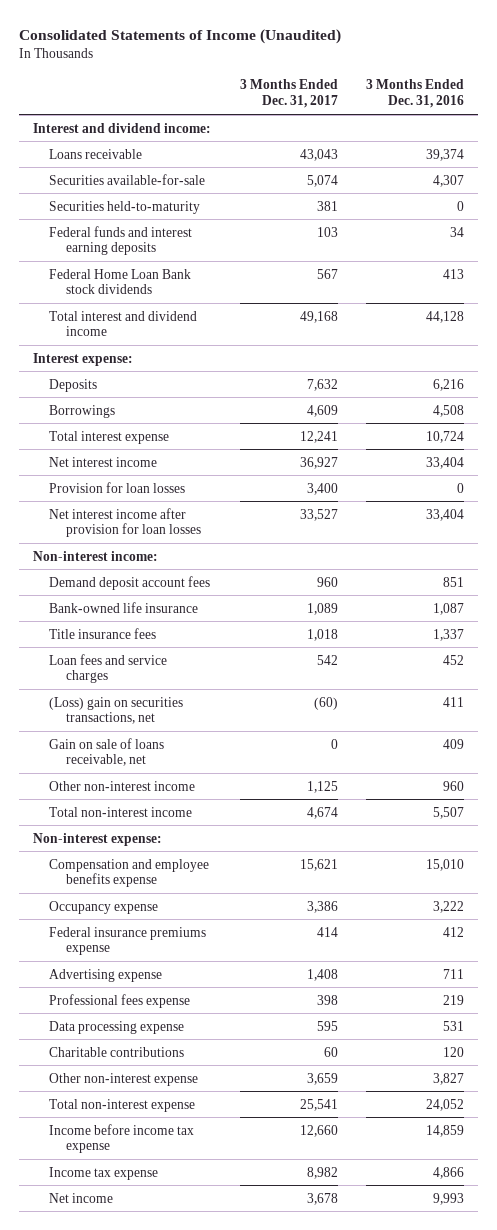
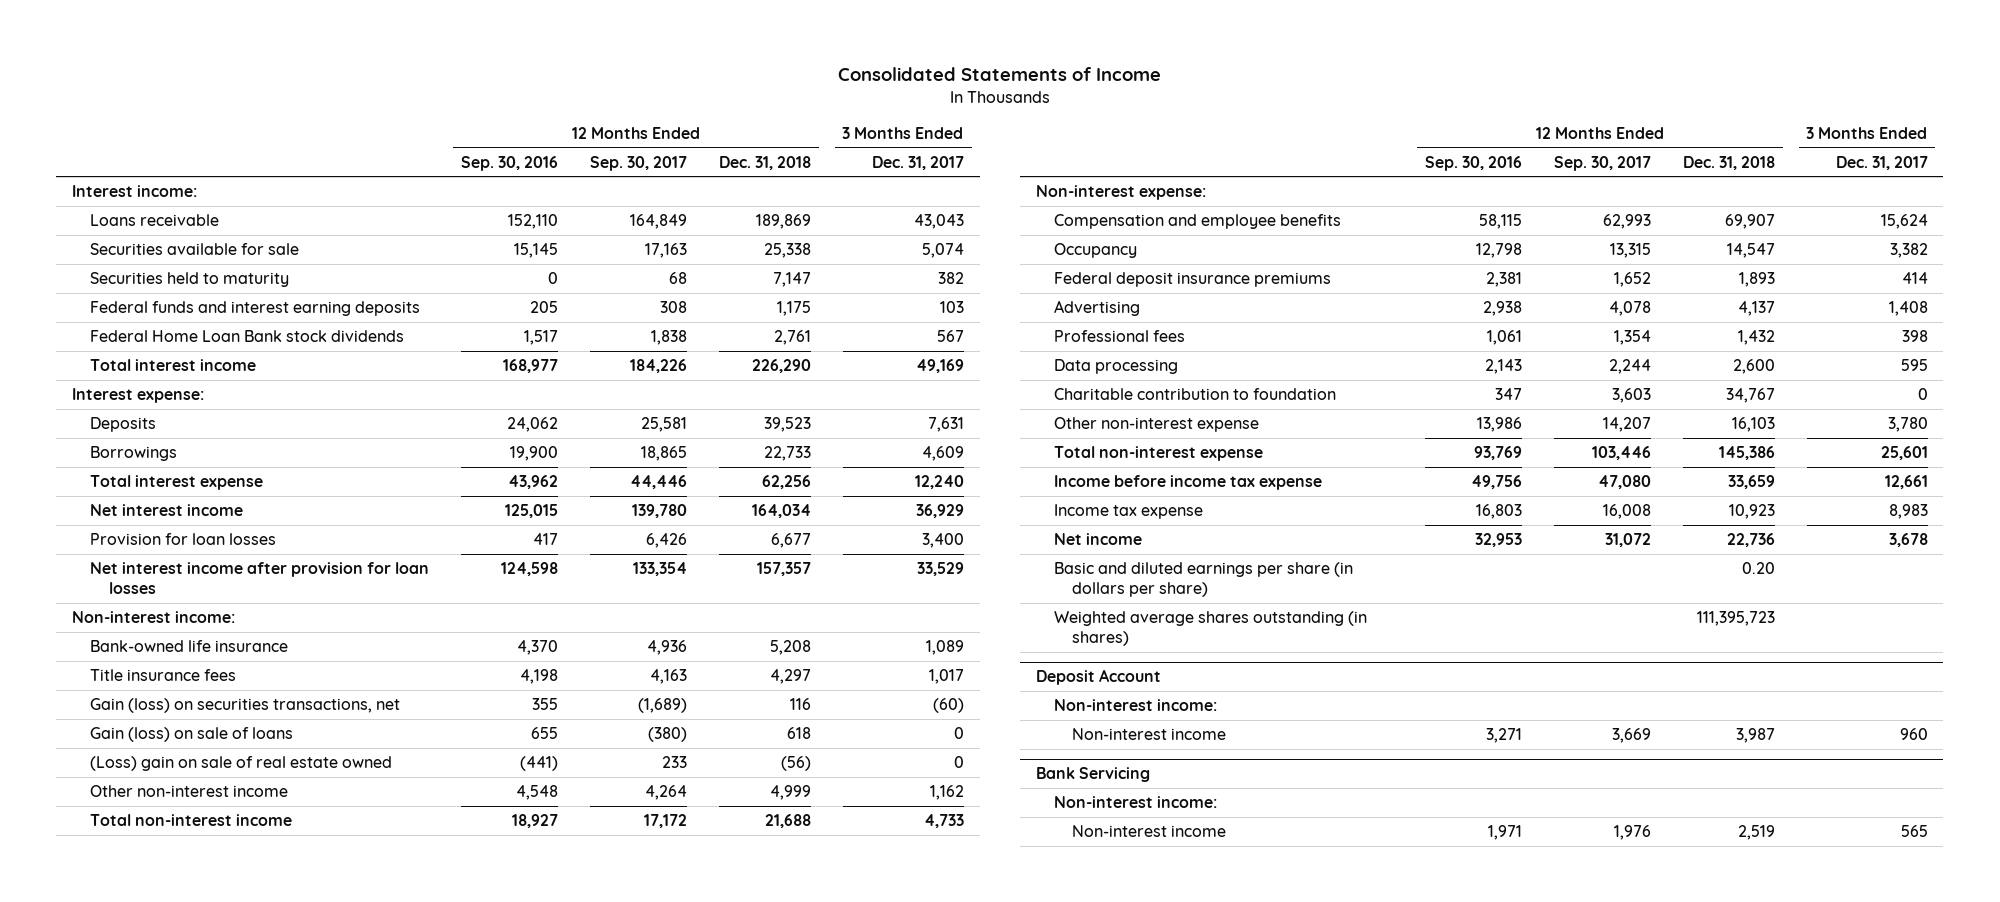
- Consolidated Statements of Income (Unaudited)
+ Consolidated Statements of Income
- | 3 Months Ended Dec. 31, 2017 | 3 Months Ended Dec. 31, 2016
+ | 12 Months Ended Sep. 30, 2016 | 12 Months Ended Sep. 30, 2017 | 12 Months Ended Dec. 31, 2018 | 3 Months Ended Dec. 31, 2017
- Interest and dividend income:
+ Interest income:
- Securities available-for-sale | 5,074 | 4,307
- Securities held-to-maturity | 381 | 0
+ Securities available for sale | 15,145 | 17,163 | 25,338 | 5,074
+ Securities held to maturity | 0 | 68 | 7,147 | 382
- Total interest and dividend income | 49,168 | 44,128
+ Total interest income | 168,977 | 184,226 | 226,290 | 49,169
- Deposits | 7,632 | 6,216
+ Deposits | 24,062 | 25,581 | 39,523 | 7,631
- Total interest expense | 12,241 | 10,724
- Net interest income | 36,927 | 33,404
+ Total interest expense | 43,962 | 44,446 | 62,256 | 12,240
+ Net interest income | 125,015 | 139,780 | 164,034 | 36,929
- Net interest income after provision for loan losses | 33,527 | 33,404
+ Net interest income after provision for loan losses | 124,598 | 133,354 | 157,357 | 33,529
- Demand deposit account fees | 960 | 851
- Title insurance fees | 1,018 | 1,337
- Loan fees and service charges | 542 | 452
- (Loss) gain on securities transactions, net | (60) | 411
- Gain on sale of loans receivable, net | 0 | 409
- Other non-interest income | 1,125 | 960
- Total non-interest income | 4,674 | 5,507
+ Title insurance fees | 4,198 | 4,163 | 4,297 | 1,017
+ Gain (loss) on securities transactions, net | 355 | (1,689) | 116 | (60)
+ Gain (loss) on sale of loans | 655 | (380) | 618 | 0
+ (Loss) gain on sale of real estate owned | (441) | 233 | (56) | 0
+ Other non-interest income | 4,548 | 4,264 | 4,999 | 1,162
+ Total non-interest income | 18,927 | 17,172 | 21,688 | 4,733
- Compensation and employee benefits expense | 15,621 | 15,010
- Occupancy expense | 3,386 | 3,222
- Federal insurance premiums expense | 414 | 412
- Advertising expense | 1,408 | 711
- Professional fees expense | 398 | 219
- Data processing expense | 595 | 531
- Charitable contributions | 60 | 120
- Other non-interest expense | 3,659 | 3,827
- Total non-interest expense | 25,541 | 24,052
- Income before income tax expense | 12,660 | 14,859
- Income tax expense | 8,982 | 4,866
+ Compensation and employee benefits | 58,115 | 62,993 | 69,907 | 15,624
+ Occupancy | 12,798 | 13,315 | 14,547 | 3,382
+ Federal deposit insurance premiums | 2,381 | 1,652 | 1,893 | 414
+ Advertising | 2,938 | 4,078 | 4,137 | 1,408
+ Professional fees | 1,061 | 1,354 | 1,432 | 398
+ Data processing | 2,143 | 2,244 | 2,600 | 595
+ Charitable contribution to foundation | 347 | 3,603 | 34,767 | 0
+ Other non-interest expense | 13,986 | 14,207 | 16,103 | 3,780
+ Total non-interest expense | 93,769 | 103,446 | 145,386 | 25,601
+ Income before income tax expense | 49,756 | 47,080 | 33,659 | 12,661
+ Income tax expense | 16,803 | 16,008 | 10,923 | 8,983
+ Basic and diluted earnings per share (in dollars per share) | | | 0.20 |
+ Weighted average shares outstanding (in shares) | | | 111,395,723 |
+ Deposit Account
+ Non-interest income:
+ Non-interest income | 3,271 | 3,669 | 3,987 | 960
+ Bank Servicing
+ Non-interest income:
+ Non-interest income | 1,971 | 1,976 | 2,519 | 565

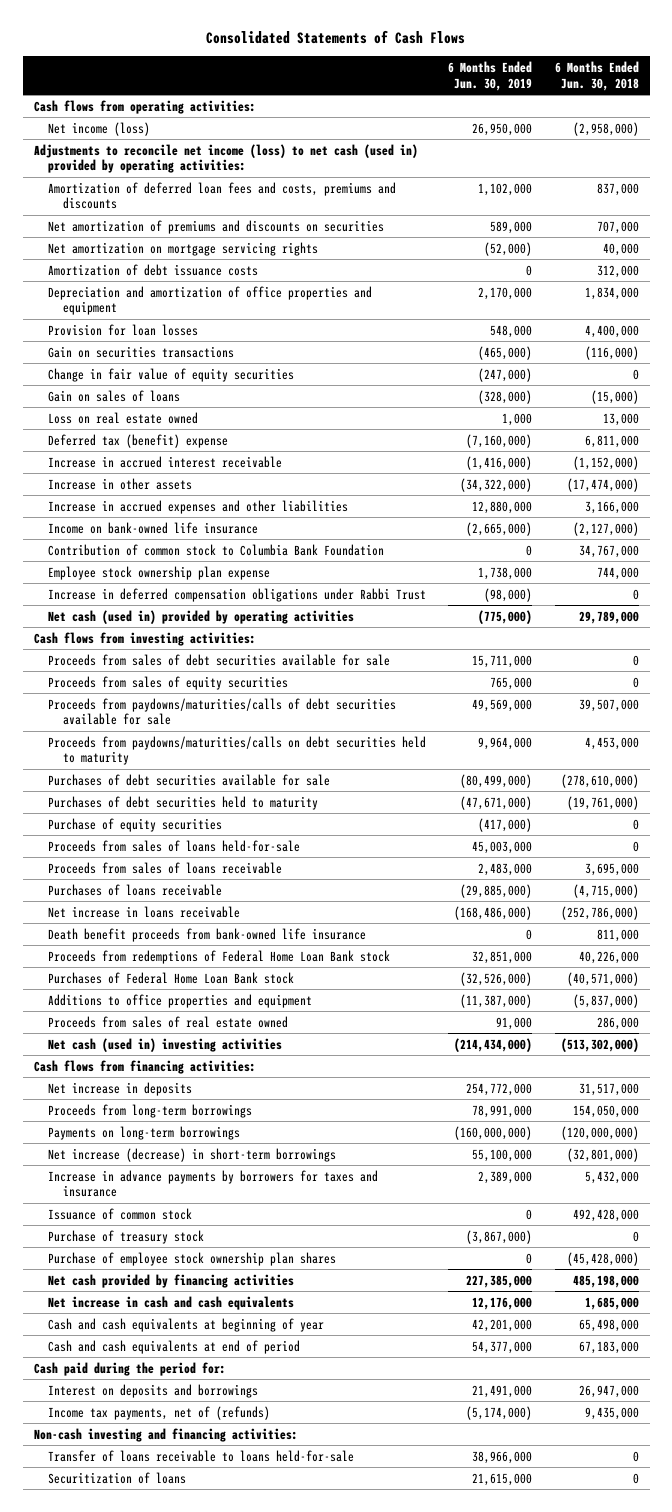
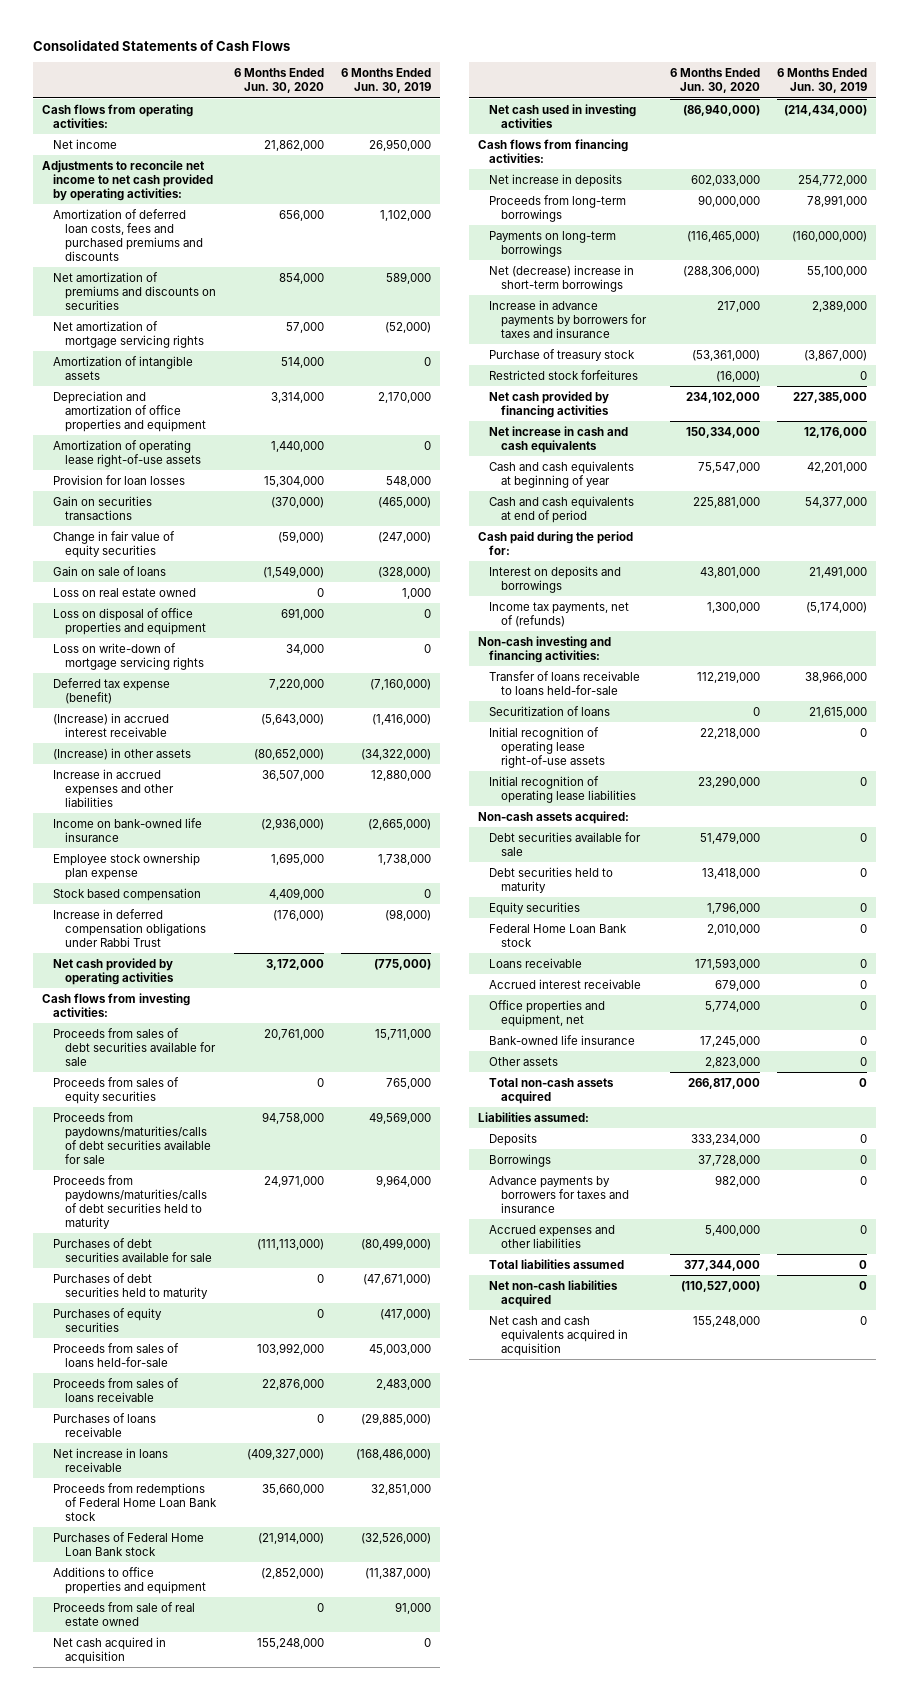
- | 6 Months Ended Jun. 30, 2019 | 6 Months Ended Jun. 30, 2018
+ | 6 Months Ended Jun. 30, 2020 | 6 Months Ended Jun. 30, 2019
- Net income (loss) | 26,950,000 | (2,958,000)
- Adjustments to reconcile net income (loss) to net cash (used in) provided by operating activities:
- Amortization of deferred loan fees and costs, premiums and discounts | 1,102,000 | 837,000
+ Net income | 21,862,000 | 26,950,000
+ Adjustments to reconcile net income to net cash provided by operating activities:
+ Amortization of deferred loan costs, fees and purchased premiums and discounts | 656,000 | 1,102,000
- Net amortization on mortgage servicing rights | (52,000) | 40,000
- Amortization of debt issuance costs | 0 | 312,000
+ Net amortization of mortgage servicing rights | 57,000 | (52,000)
+ Amortization of intangible assets | 514,000 | 0
+ Amortization of operating lease right-of-use assets | 1,440,000 | 0
- Gain on sales of loans | (328,000) | (15,000)
+ Gain on sale of loans | (1,549,000) | (328,000)
- Deferred tax (benefit) expense | (7,160,000) | 6,811,000
- Increase in accrued interest receivable | (1,416,000) | (1,152,000)
- Increase in other assets | (34,322,000) | (17,474,000)
+ Loss on disposal of office properties and equipment | 691,000 | 0
+ Loss on write-down of mortgage servicing rights | 34,000 | 0
+ Deferred tax expense (benefit) | 7,220,000 | (7,160,000)
+ (Increase) in accrued interest receivable | (5,643,000) | (1,416,000)
+ (Increase) in other assets | (80,652,000) | (34,322,000)
- Contribution of common stock to Columbia Bank Foundation | 0 | 34,767,000
+ Stock based compensation | 4,409,000 | 0
- Net cash (used in) provided by operating activities | (775,000) | 29,789,000
+ Net cash provided by operating activities | 3,172,000 | (775,000)
- Proceeds from paydowns/maturities/calls on debt securities held to maturity | 9,964,000 | 4,453,000
+ Proceeds from paydowns/maturities/calls of debt securities held to maturity | 24,971,000 | 9,964,000
- Purchase of equity securities | (417,000) | 0
+ Purchases of equity securities | 0 | (417,000)
- Death benefit proceeds from bank-owned life insurance | 0 | 811,000
- Proceeds from sales of real estate owned | 91,000 | 286,000
- Net cash (used in) investing activities | (214,434,000) | (513,302,000)
+ Proceeds from sale of real estate owned | 0 | 91,000
+ Net cash acquired in acquisition | 155,248,000 | 0
+ Net cash used in investing activities | (86,940,000) | (214,434,000)
- Net increase (decrease) in short-term borrowings | 55,100,000 | (32,801,000)
+ Net (decrease) increase in short-term borrowings | (288,306,000) | 55,100,000
- Issuance of common stock | 0 | 492,428,000
- Purchase of employee stock ownership plan shares | 0 | (45,428,000)
+ Restricted stock forfeitures | (16,000) | 0
+ Initial recognition of operating lease right-of-use assets | 22,218,000 | 0
+ Initial recognition of operating lease liabilities | 23,290,000 | 0
+ Non-cash assets acquired:
+ Debt securities available for sale | 51,479,000 | 0
+ Debt securities held to maturity | 13,418,000 | 0
+ Equity securities | 1,796,000 | 0
+ Federal Home Loan Bank stock | 2,010,000 | 0
+ Loans receivable | 171,593,000 | 0
+ Accrued interest receivable | 679,000 | 0
+ Office properties and equipment, net | 5,774,000 | 0
+ Bank-owned life insurance | 17,245,000 | 0
+ Other assets | 2,823,000 | 0
+ Total non-cash assets acquired | 266,817,000 | 0
+ Liabilities assumed:
+ Deposits | 333,234,000 | 0
+ Borrowings | 37,728,000 | 0
+ Advance payments by borrowers for taxes and insurance | 982,000 | 0
+ Accrued expenses and other liabilities | 5,400,000 | 0
+ Total liabilities assumed | 377,344,000 | 0
+ Net non-cash liabilities acquired | (110,527,000) | 0
+ Net cash and cash equivalents acquired in acquisition | 155,248,000 | 0

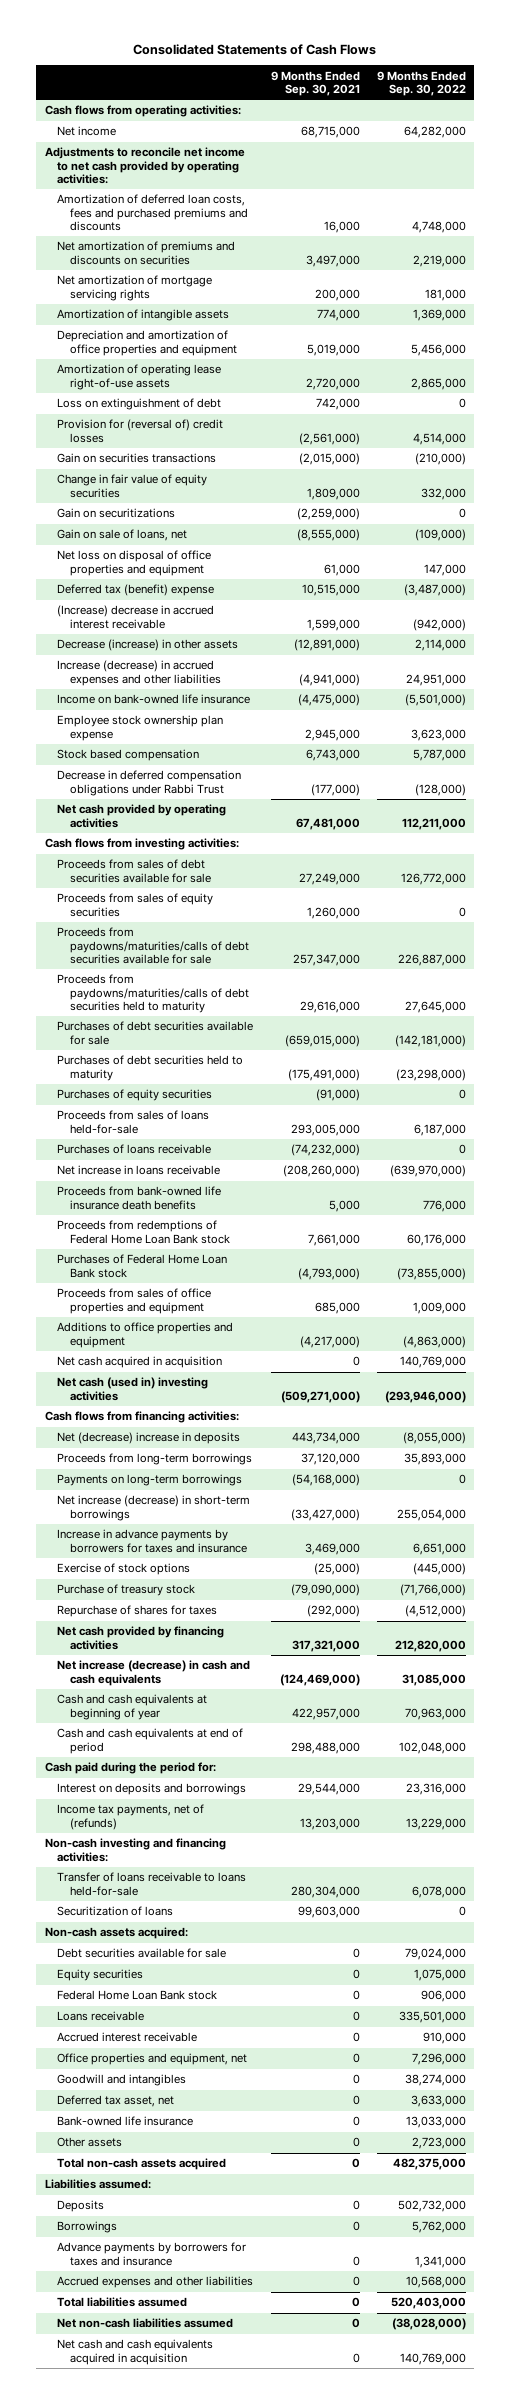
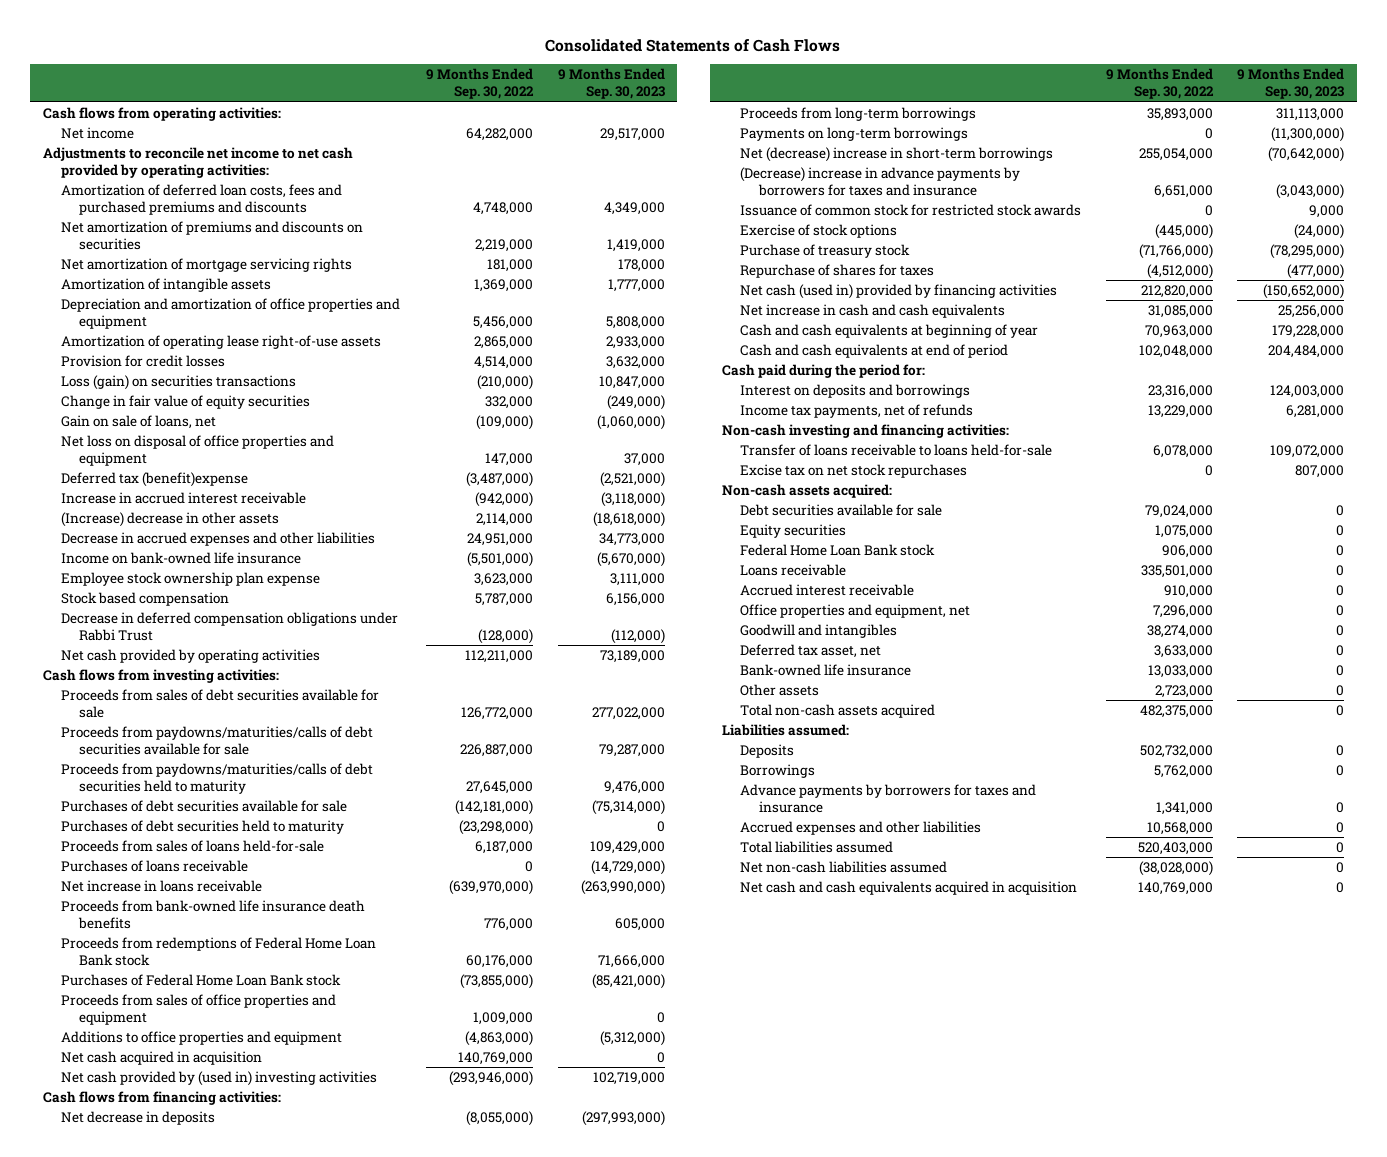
- | 9 Months Ended Sep. 30, 2021 | 9 Months Ended Sep. 30, 2022
+ | 9 Months Ended Sep. 30, 2022 | 9 Months Ended Sep. 30, 2023
- Loss on extinguishment of debt | 742,000 | 0
- Provision for (reversal of) credit losses | (2,561,000) | 4,514,000
- Gain on securities transactions | (2,015,000) | (210,000)
+ Provision for credit losses | 4,514,000 | 3,632,000
+ Loss (gain) on securities transactions | (210,000) | 10,847,000
- Gain on securitizations | (2,259,000) | 0
- Deferred tax (benefit) expense | 10,515,000 | (3,487,000)
- (Increase) decrease in accrued interest receivable | 1,599,000 | (942,000)
- Decrease (increase) in other assets | (12,891,000) | 2,114,000
- Increase (decrease) in accrued expenses and other liabilities | (4,941,000) | 24,951,000
+ Deferred tax (benefit)expense | (3,487,000) | (2,521,000)
+ Increase in accrued interest receivable | (942,000) | (3,118,000)
+ (Increase) decrease in other assets | 2,114,000 | (18,618,000)
+ Decrease in accrued expenses and other liabilities | 24,951,000 | 34,773,000
- Proceeds from sales of equity securities | 1,260,000 | 0
- Purchases of equity securities | (91,000) | 0
- Net cash (used in) investing activities | (509,271,000) | (293,946,000)
+ Net cash provided by (used in) investing activities | (293,946,000) | 102,719,000
- Net (decrease) increase in deposits | 443,734,000 | (8,055,000)
+ Net decrease in deposits | (8,055,000) | (297,993,000)
- Net increase (decrease) in short-term borrowings | (33,427,000) | 255,054,000
- Increase in advance payments by borrowers for taxes and insurance | 3,469,000 | 6,651,000
+ Net (decrease) increase in short-term borrowings | 255,054,000 | (70,642,000)
+ (Decrease) increase in advance payments by borrowers for taxes and insurance | 6,651,000 | (3,043,000)
+ Issuance of common stock for restricted stock awards | 0 | 9,000
- Net cash provided by financing activities | 317,321,000 | 212,820,000
- Net increase (decrease) in cash and cash equivalents | (124,469,000) | 31,085,000
+ Net cash (used in) provided by financing activities | 212,820,000 | (150,652,000)
+ Net increase in cash and cash equivalents | 31,085,000 | 25,256,000
- Income tax payments, net of (refunds) | 13,203,000 | 13,229,000
+ Income tax payments, net of refunds | 13,229,000 | 6,281,000
- Securitization of loans | 99,603,000 | 0
+ Excise tax on net stock repurchases | 0 | 807,000

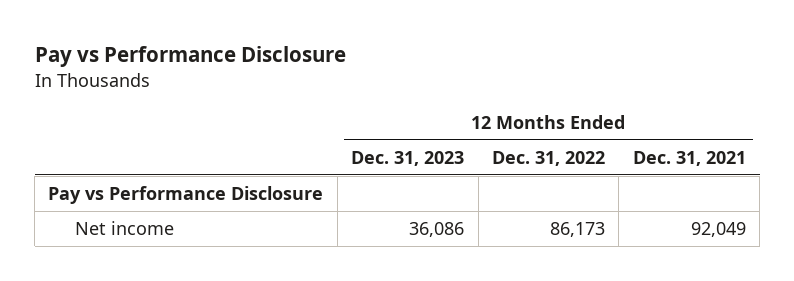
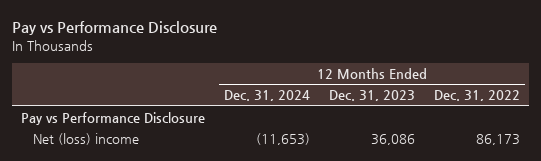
- | 12 Months Ended Dec. 31, 2023 | 12 Months Ended Dec. 31, 2022 | 12 Months Ended Dec. 31, 2021
+ | 12 Months Ended Dec. 31, 2024 | 12 Months Ended Dec. 31, 2023 | 12 Months Ended Dec. 31, 2022
- Net income | 36,086 | 86,173 | 92,049
+ Net (loss) income | (11,653) | 36,086 | 86,173

